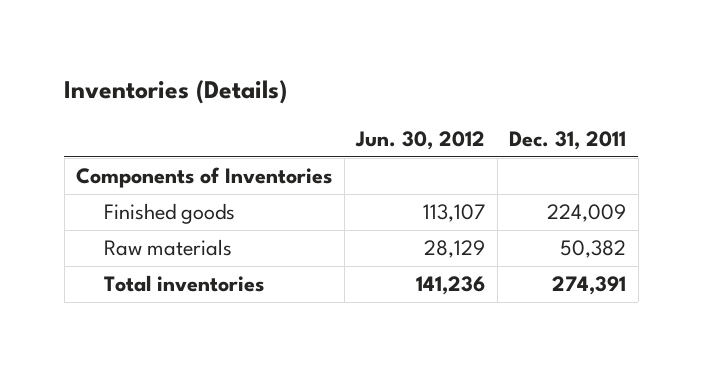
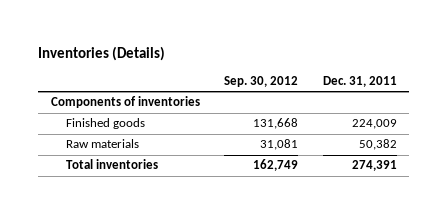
- | Jun. 30, 2012 | Dec. 31, 2011
+ | Sep. 30, 2012 | Dec. 31, 2011
- Components of Inventories
+ Components of inventories

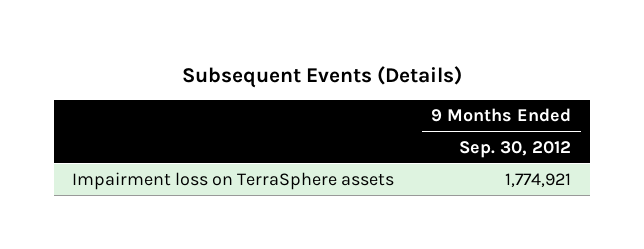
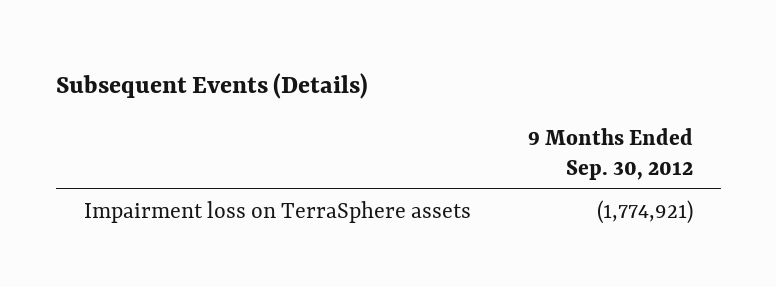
- Impairment loss on TerraSphere assets | 1,774,921
+ Impairment loss on TerraSphere assets | (1,774,921)

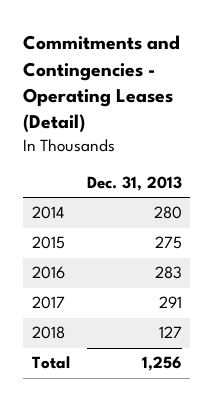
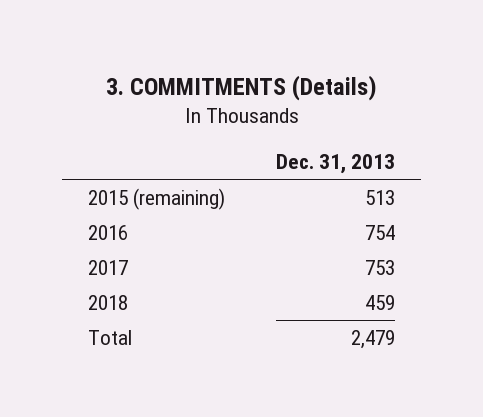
- Commitments and Contingencies - Operating Leases (Detail)
+ 3. COMMITMENTS (Details)
- 2014 | 280
- 2015 | 275
- 2016 | 283
- 2017 | 291
- 2018 | 127
- Total | 1,256
+ 2015 (remaining) | 513
+ 2016 | 754
+ 2017 | 753
+ 2018 | 459
+ Total | 2,479

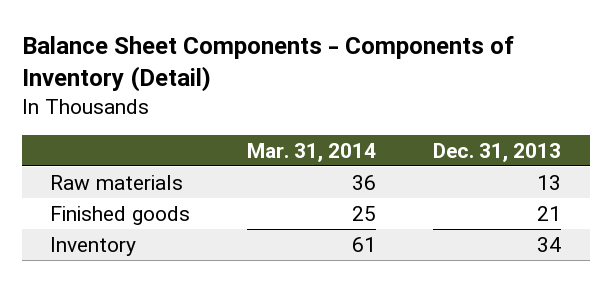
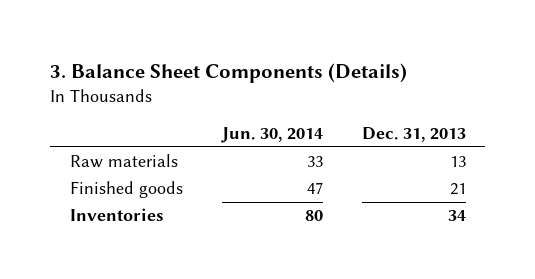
- Balance Sheet Components - Components of Inventory (Detail)
+ 3. Balance Sheet Components (Details)
- | Mar. 31, 2014 | Dec. 31, 2013
+ | Jun. 30, 2014 | Dec. 31, 2013
- Inventory | 61 | 34
+ Inventories | 80 | 34

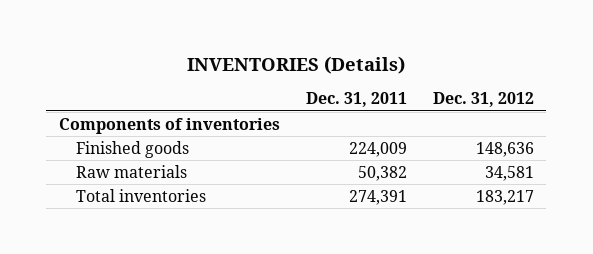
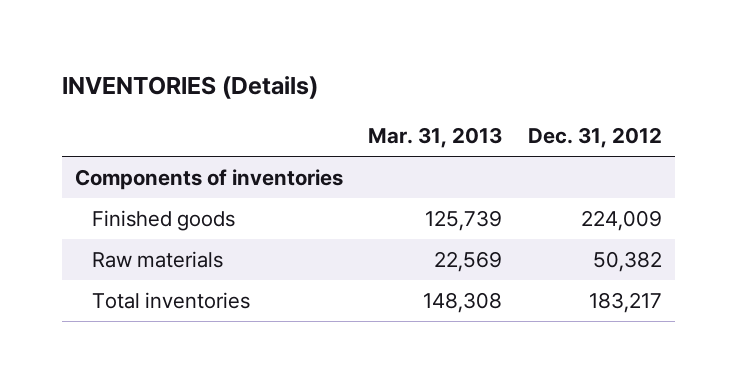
- | Dec. 31, 2011 | Dec. 31, 2012
+ | Mar. 31, 2013 | Dec. 31, 2012
- Finished goods | 224,009 | 148,636
- Raw materials | 50,382 | 34,581
+ Finished goods | 125,739 | 224,009
+ Raw materials | 22,569 | 50,382

